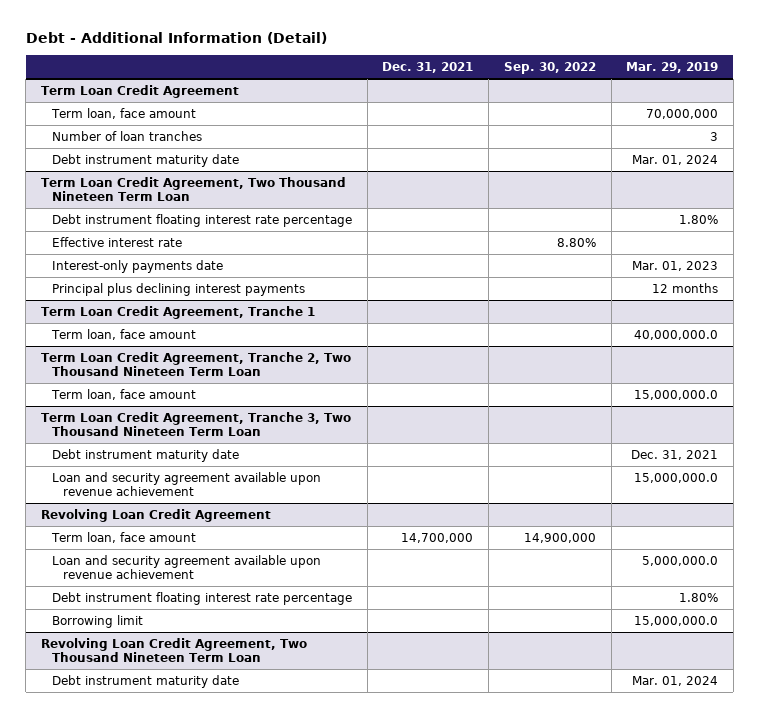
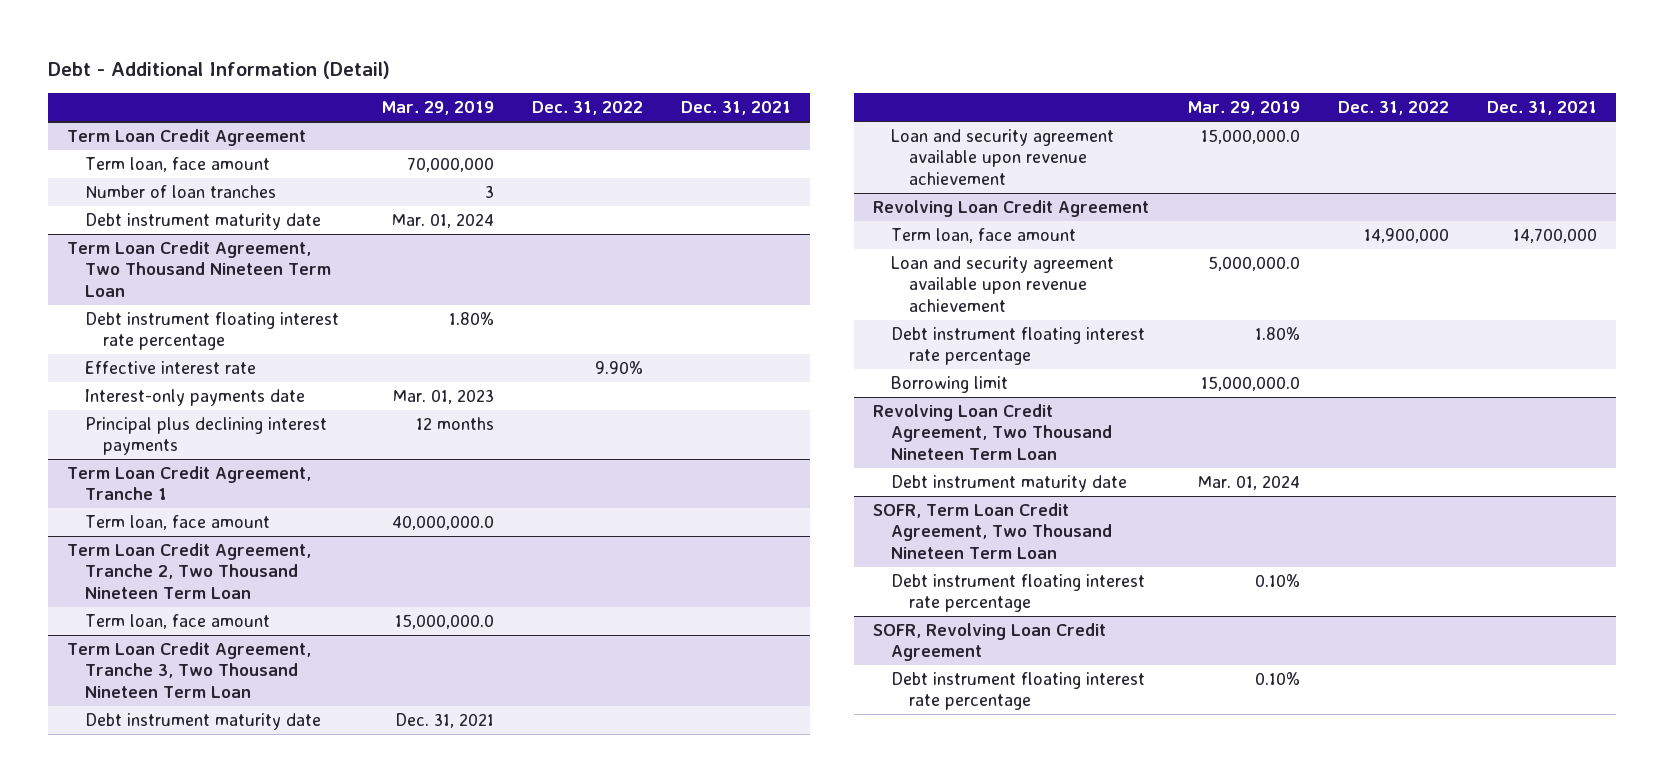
- | Dec. 31, 2021 | Sep. 30, 2022 | Mar. 29, 2019
+ | Mar. 29, 2019 | Dec. 31, 2022 | Dec. 31, 2021
+ SOFR, Term Loan Credit Agreement, Two Thousand Nineteen Term Loan
+ Debt instrument floating interest rate percentage | 0.10% | |
+ SOFR, Revolving Loan Credit Agreement
+ Debt instrument floating interest rate percentage | 0.10% | |

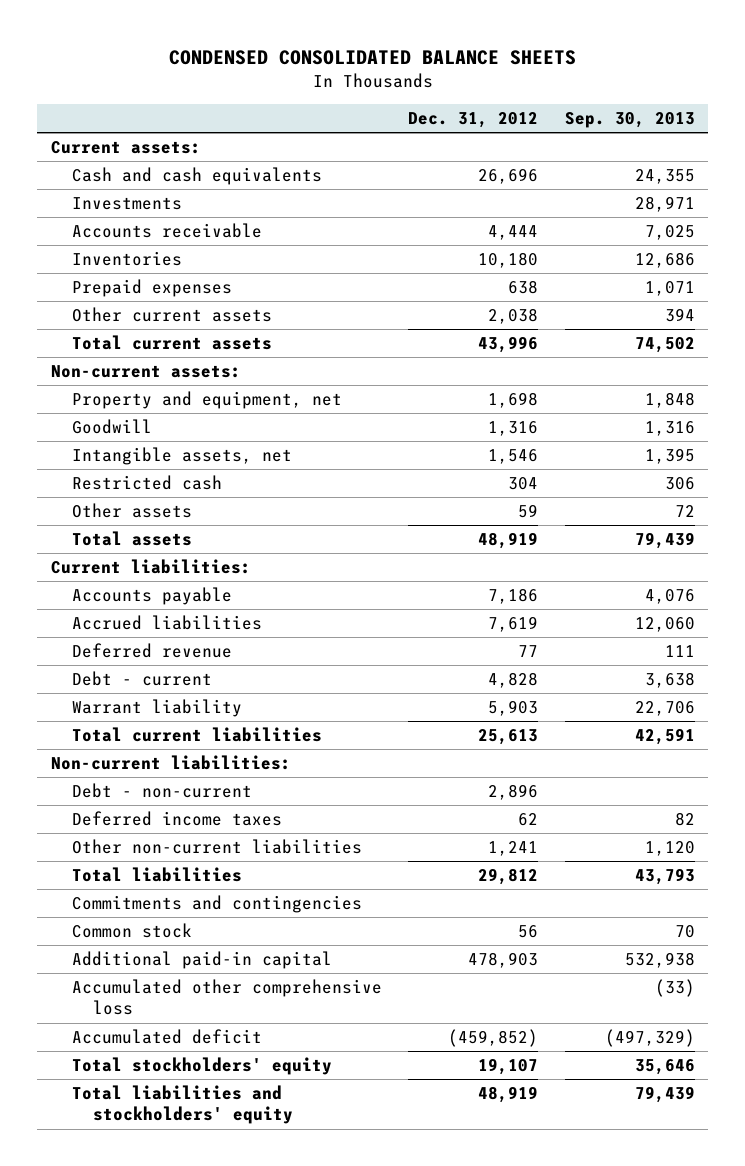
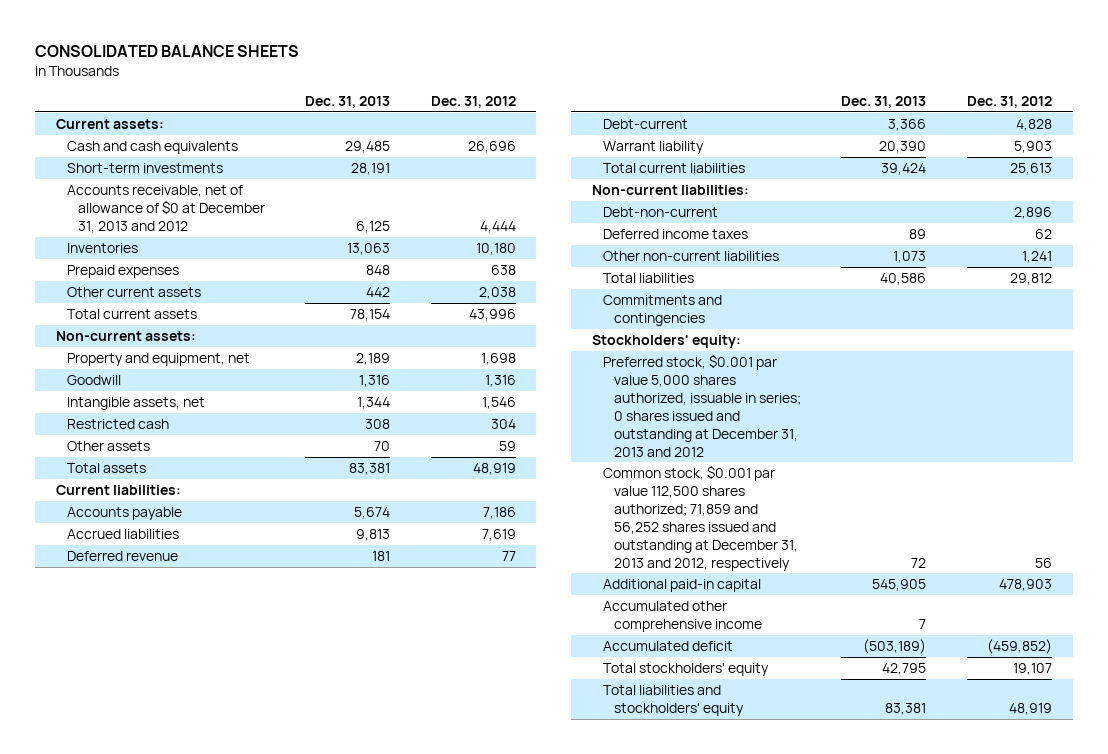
- CONDENSED CONSOLIDATED BALANCE SHEETS
+ CONSOLIDATED BALANCE SHEETS
- | Dec. 31, 2012 | Sep. 30, 2013
+ | Dec. 31, 2013 | Dec. 31, 2012
- Investments | | 28,971
- Accounts receivable | 4,444 | 7,025
+ Short-term investments | 28,191 |
+ Accounts receivable, net of allowance of $0 at December 31, 2013 and 2012 | 6,125 | 4,444
- Debt - current | 4,828 | 3,638
+ Debt-current | 3,366 | 4,828
- Debt - non-current | 2,896 |
+ Debt-non-current | | 2,896
- Common stock | 56 | 70
+ Stockholders' equity:
+ Preferred stock, $0.001 par value 5,000 shares authorized, issuable in series; 0 shares issued and outstanding at December 31, 2013 and 2012
+ Common stock, $0.001 par value 112,500 shares authorized; 71,859 and 56,252 shares issued and outstanding at December 31, 2013 and 2012, respectively | 72 | 56
- Accumulated other comprehensive loss | | (33)
+ Accumulated other comprehensive income | 7 |

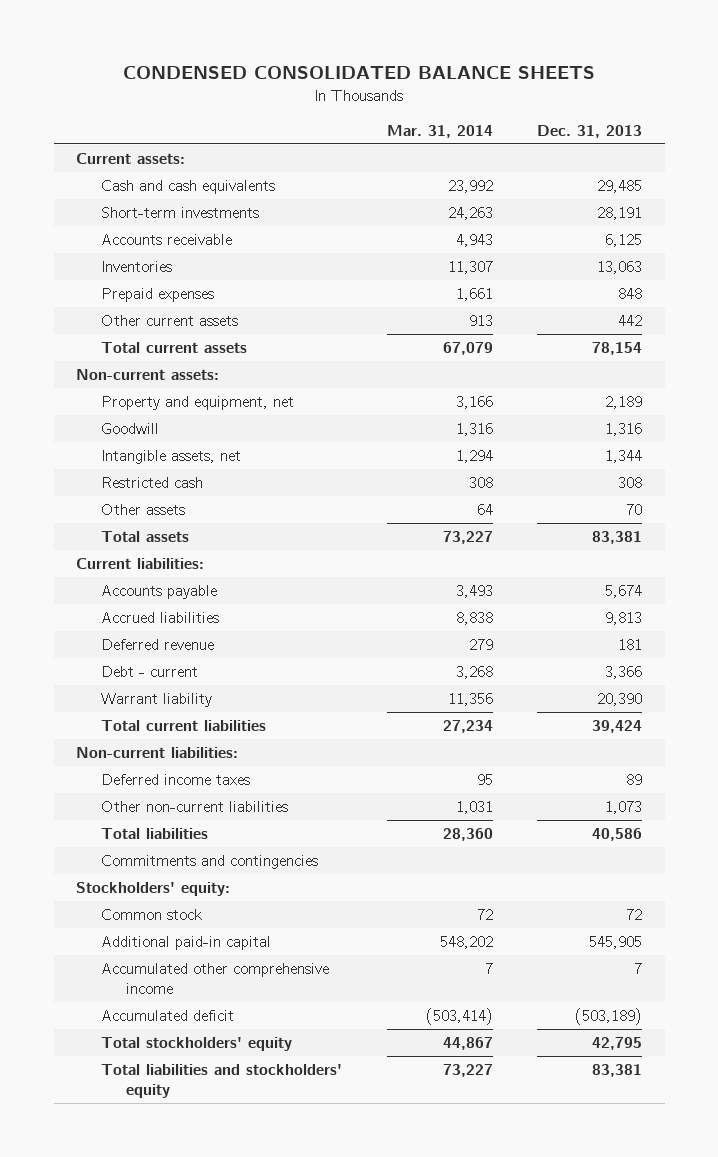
- CONSOLIDATED BALANCE SHEETS
+ CONDENSED CONSOLIDATED BALANCE SHEETS
- | Dec. 31, 2013 | Dec. 31, 2012
+ | Mar. 31, 2014 | Dec. 31, 2013
- Accounts receivable, net of allowance of $0 at December 31, 2013 and 2012 | 6,125 | 4,444
+ Accounts receivable | 4,943 | 6,125
- Debt-current | 3,366 | 4,828
+ Debt - current | 3,268 | 3,366
- Debt-non-current | | 2,896
- Preferred stock, $0.001 par value 5,000 shares authorized, issuable in series; 0 shares issued and outstanding at December 31, 2013 and 2012
- Common stock, $0.001 par value 112,500 shares authorized; 71,859 and 56,252 shares issued and outstanding at December 31, 2013 and 2012, respectively | 72 | 56
+ Common stock | 72 | 72

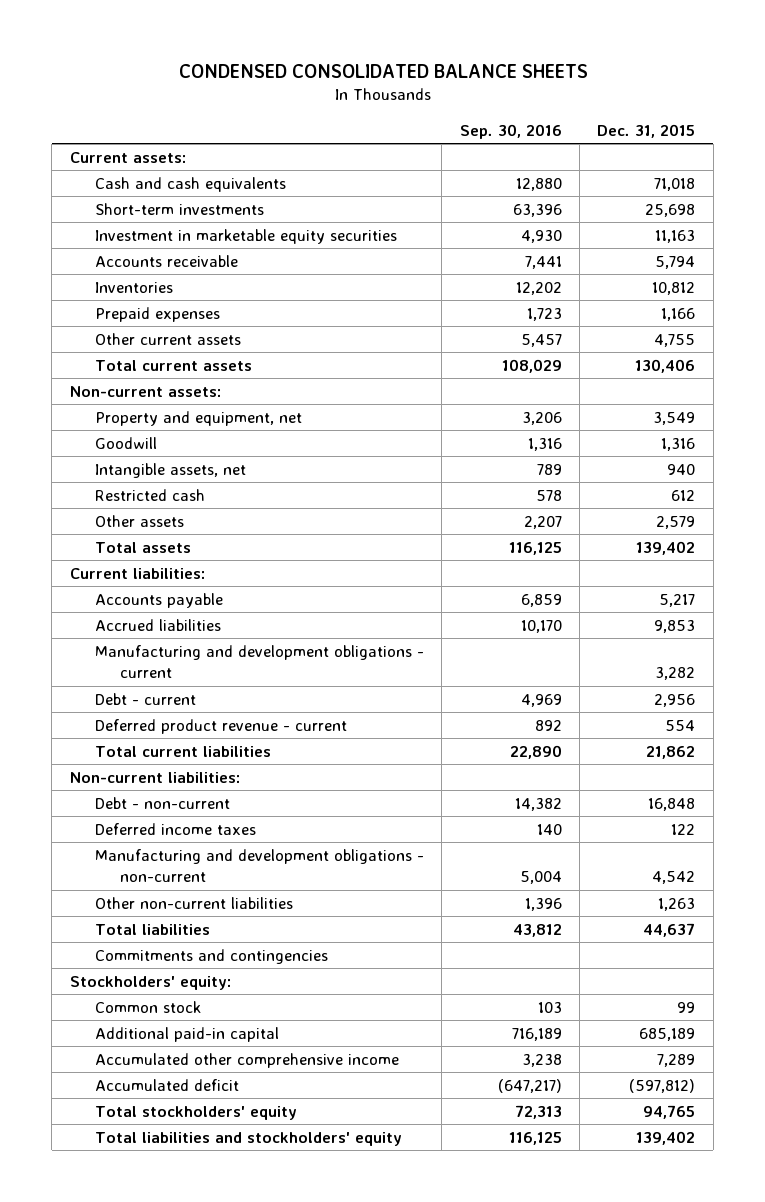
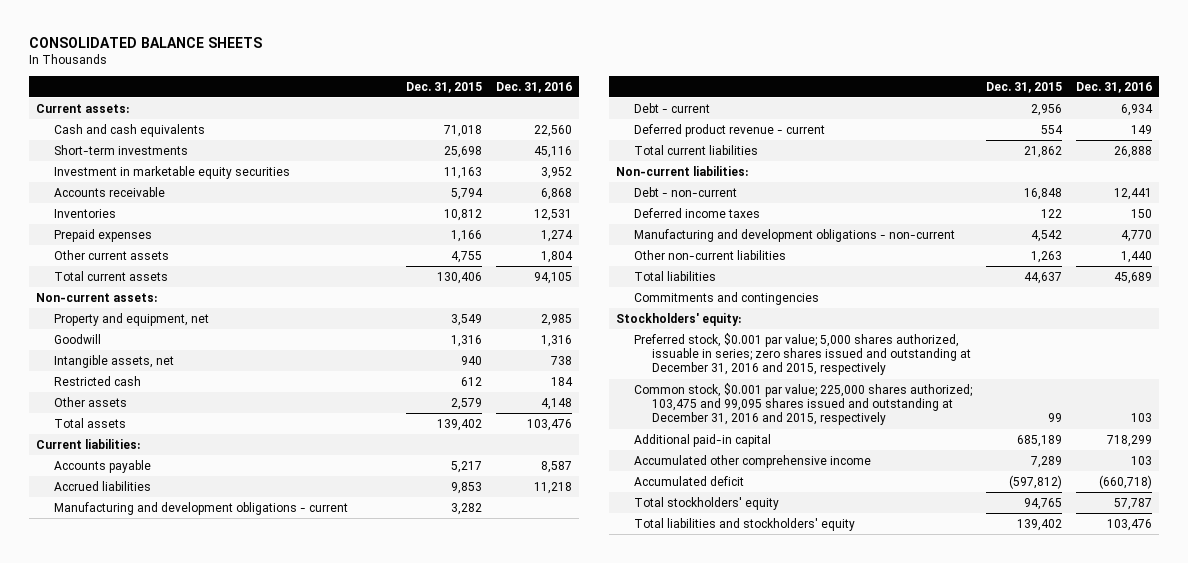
- CONDENSED CONSOLIDATED BALANCE SHEETS
+ CONSOLIDATED BALANCE SHEETS
- | Sep. 30, 2016 | Dec. 31, 2015
+ | Dec. 31, 2015 | Dec. 31, 2016
- Common stock | 103 | 99
+ Preferred stock, $0.001 par value; 5,000 shares authorized, issuable in series; zero shares issued and outstanding at December 31, 2016 and 2015, respectively
+ Common stock, $0.001 par value; 225,000 shares authorized; 103,475 and 99,095 shares issued and outstanding at December 31, 2016 and 2015, respectively | 99 | 103

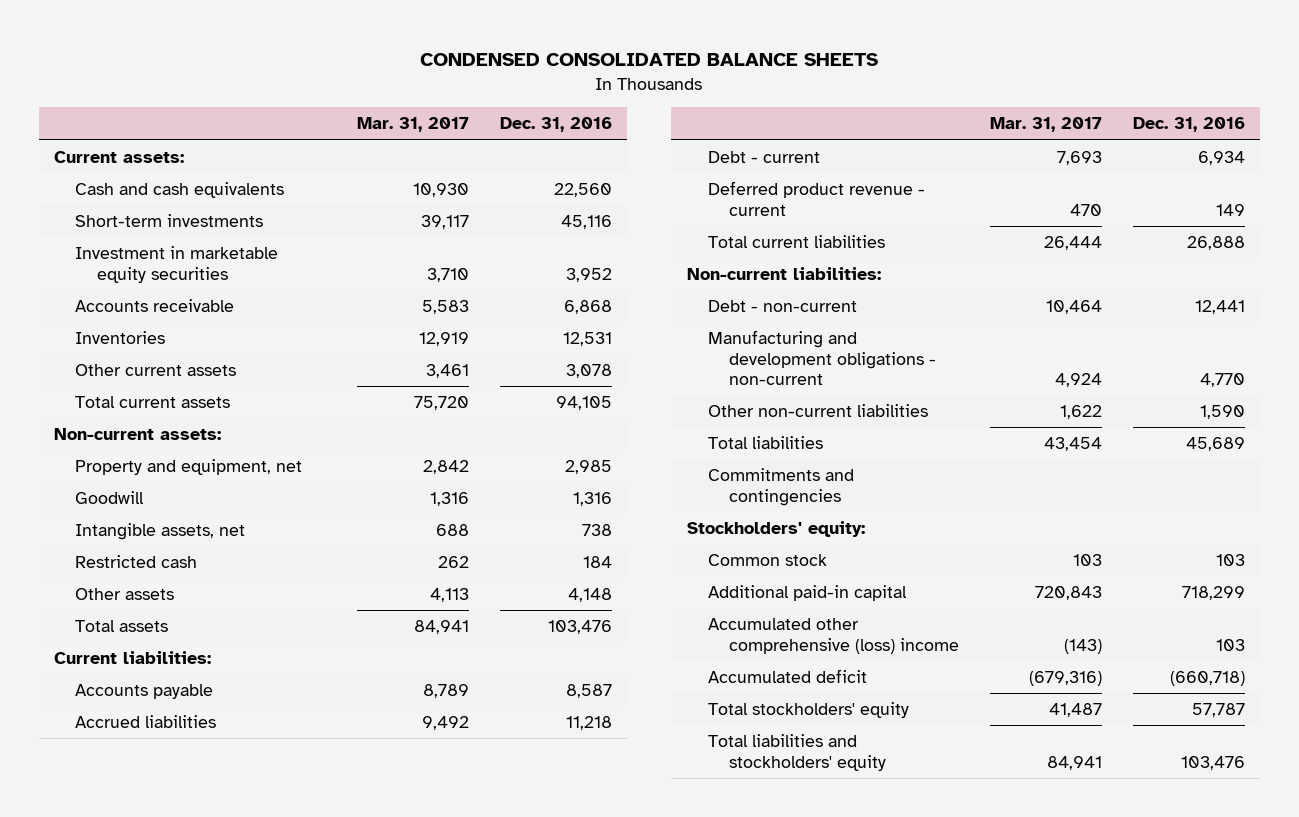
- CONSOLIDATED BALANCE SHEETS
+ CONDENSED CONSOLIDATED BALANCE SHEETS
- | Dec. 31, 2015 | Dec. 31, 2016
+ | Mar. 31, 2017 | Dec. 31, 2016
- Prepaid expenses | 1,166 | 1,274
- Other current assets | 4,755 | 1,804
+ Other current assets | 3,461 | 3,078
- Manufacturing and development obligations - current | 3,282 |
- Deferred income taxes | 122 | 150
- Other non-current liabilities | 1,263 | 1,440
+ Other non-current liabilities | 1,622 | 1,590
- Preferred stock, $0.001 par value; 5,000 shares authorized, issuable in series; zero shares issued and outstanding at December 31, 2016 and 2015, respectively
- Common stock, $0.001 par value; 225,000 shares authorized; 103,475 and 99,095 shares issued and outstanding at December 31, 2016 and 2015, respectively | 99 | 103
+ Common stock | 103 | 103
- Accumulated other comprehensive income | 7,289 | 103
+ Accumulated other comprehensive (loss) income | (143) | 103

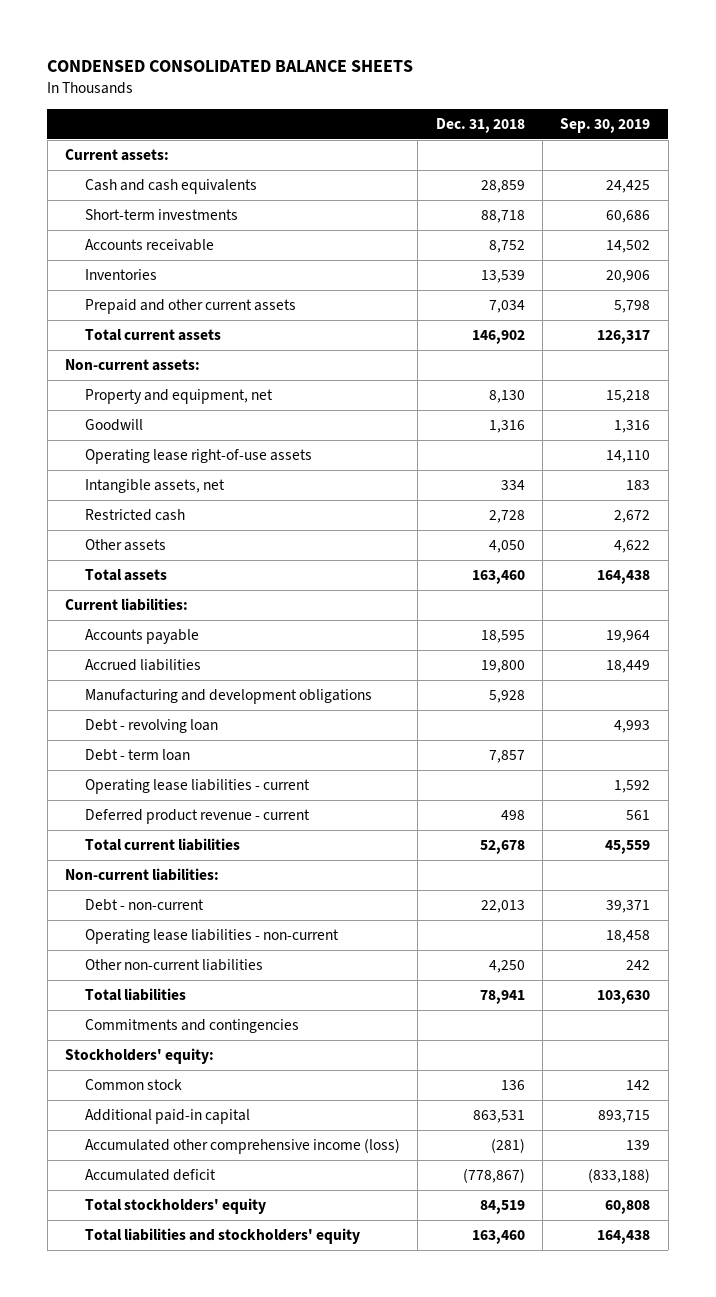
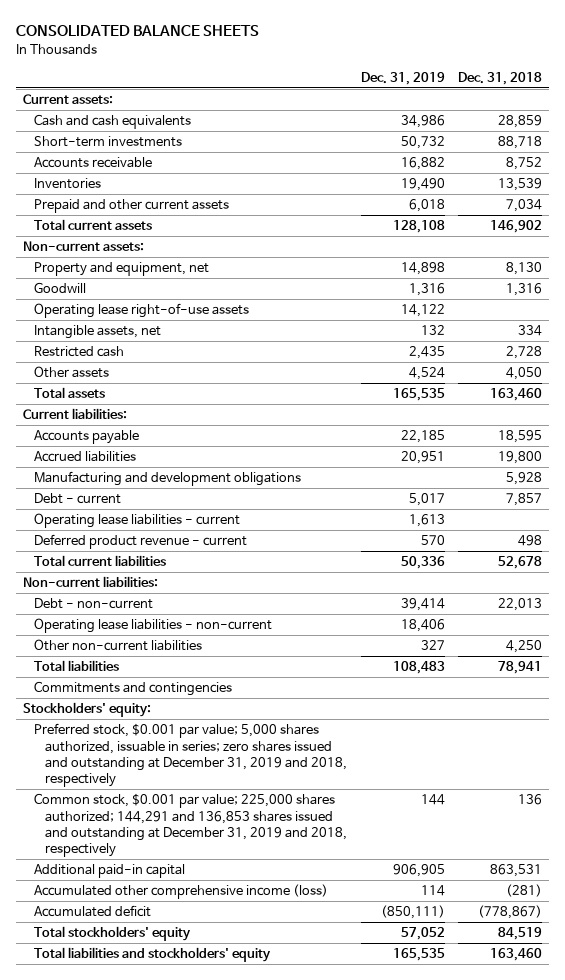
- CONDENSED CONSOLIDATED BALANCE SHEETS
+ CONSOLIDATED BALANCE SHEETS
- | Dec. 31, 2018 | Sep. 30, 2019
+ | Dec. 31, 2019 | Dec. 31, 2018
- Debt - revolving loan | | 4,993
- Debt - term loan | 7,857 |
+ Debt - current | 5,017 | 7,857
- Common stock | 136 | 142
+ Preferred stock, $0.001 par value; 5,000 shares authorized, issuable in series; zero shares issued and outstanding at December 31, 2019 and 2018, respectively
+ Common stock, $0.001 par value; 225,000 shares authorized; 144,291 and 136,853 shares issued and outstanding at December 31, 2019 and 2018, respectively | 144 | 136

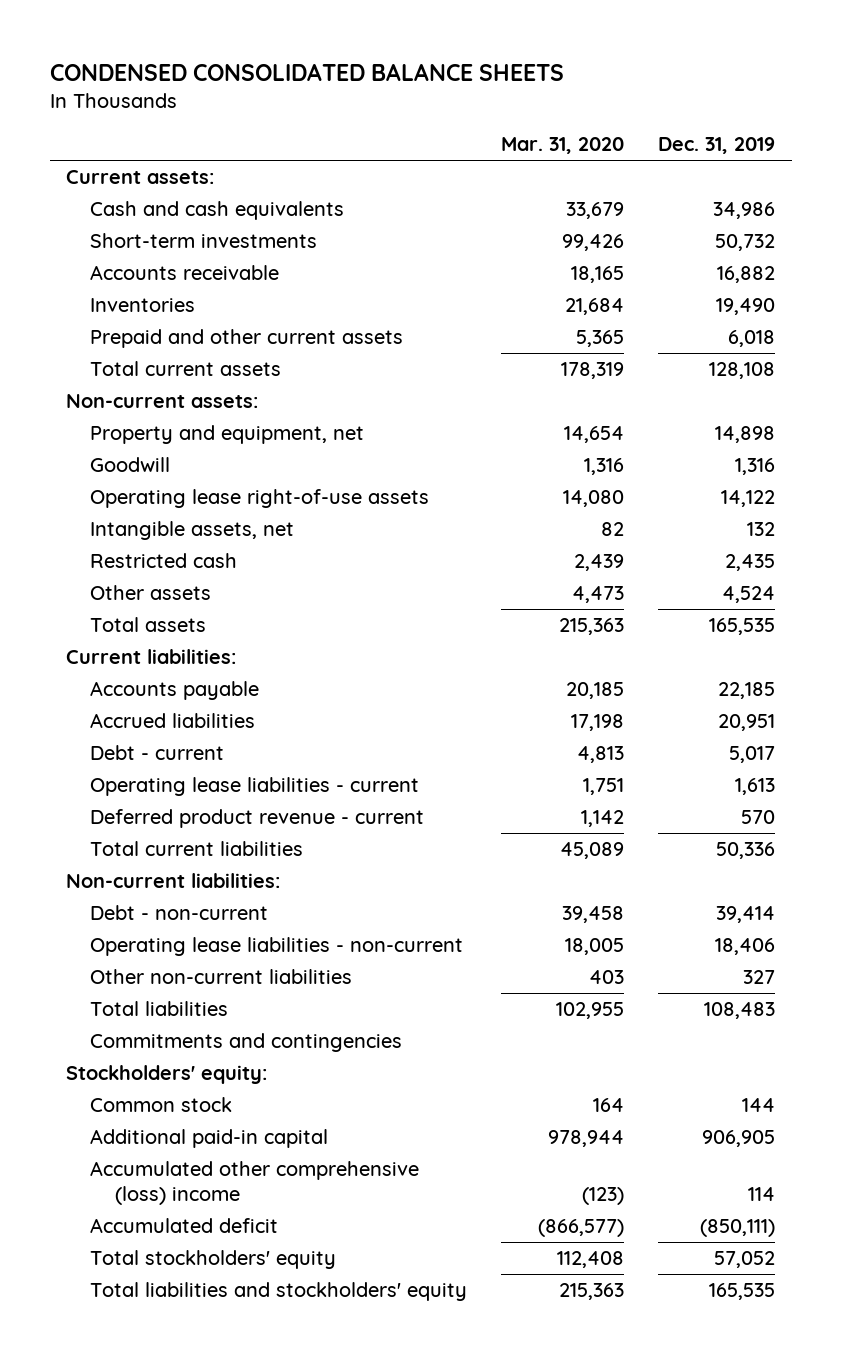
- CONSOLIDATED BALANCE SHEETS
+ CONDENSED CONSOLIDATED BALANCE SHEETS
- | Dec. 31, 2019 | Dec. 31, 2018
+ | Mar. 31, 2020 | Dec. 31, 2019
- Manufacturing and development obligations | | 5,928
- Preferred stock, $0.001 par value; 5,000 shares authorized, issuable in series; zero shares issued and outstanding at December 31, 2019 and 2018, respectively
- Common stock, $0.001 par value; 225,000 shares authorized; 144,291 and 136,853 shares issued and outstanding at December 31, 2019 and 2018, respectively | 144 | 136
+ Common stock | 164 | 144
- Accumulated other comprehensive income (loss) | 114 | (281)
+ Accumulated other comprehensive (loss) income | (123) | 114

